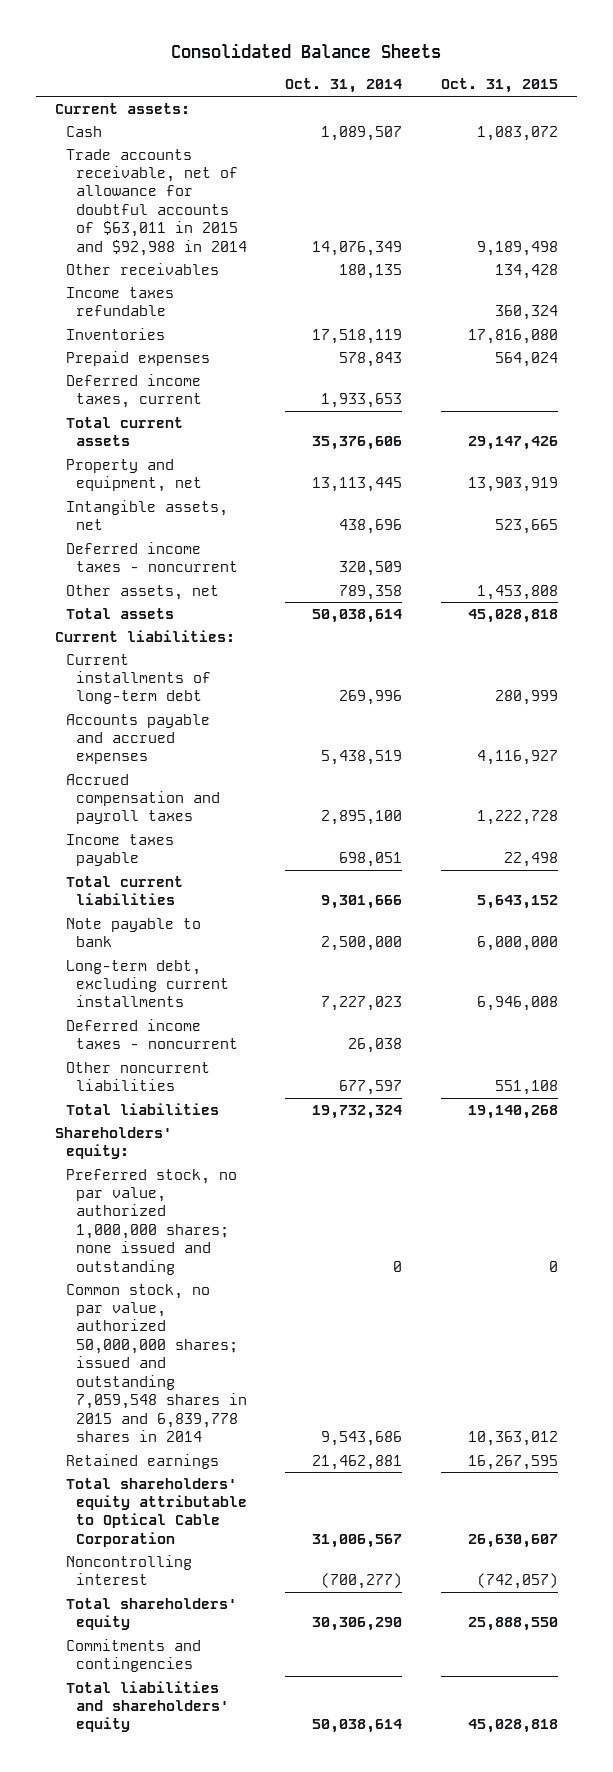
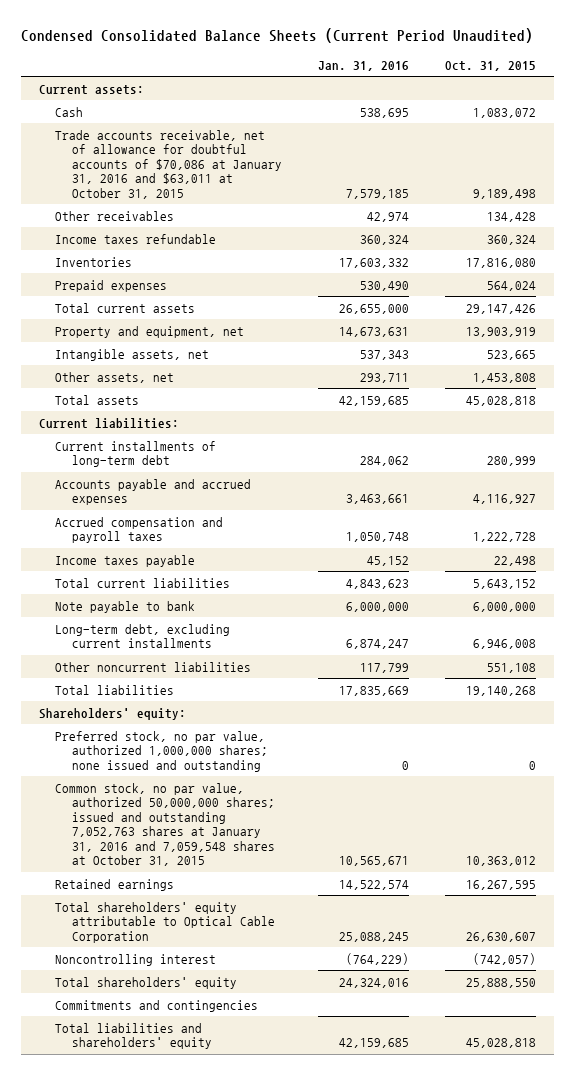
- Consolidated Balance Sheets
+ Condensed Consolidated Balance Sheets (Current Period Unaudited)
- | Oct. 31, 2014 | Oct. 31, 2015
+ | Jan. 31, 2016 | Oct. 31, 2015
- Trade accounts receivable, net of allowance for doubtful accounts of $63,011 in 2015 and $92,988 in 2014 | 14,076,349 | 9,189,498
+ Trade accounts receivable, net of allowance for doubtful accounts of $70,086 at January 31, 2016 and $63,011 at October 31, 2015 | 7,579,185 | 9,189,498
- Deferred income taxes, current | 1,933,653 |
- Deferred income taxes - noncurrent | 320,509 |
- Deferred income taxes - noncurrent | 26,038 |
- Common stock, no par value, authorized 50,000,000 shares; issued and outstanding 7,059,548 shares in 2015 and 6,839,778 shares in 2014 | 9,543,686 | 10,363,012
+ Common stock, no par value, authorized 50,000,000 shares; issued and outstanding 7,052,763 shares at January 31, 2016 and 7,059,548 shares at October 31, 2015 | 10,565,671 | 10,363,012

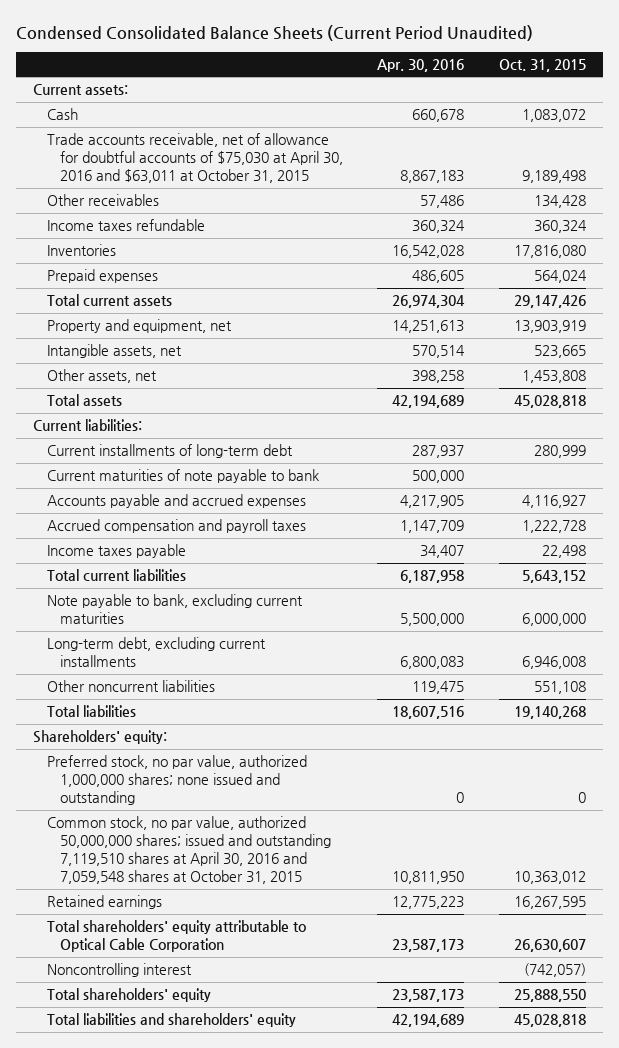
- | Jan. 31, 2016 | Oct. 31, 2015
+ | Apr. 30, 2016 | Oct. 31, 2015
- Trade accounts receivable, net of allowance for doubtful accounts of $70,086 at January 31, 2016 and $63,011 at October 31, 2015 | 7,579,185 | 9,189,498
+ Trade accounts receivable, net of allowance for doubtful accounts of $75,030 at April 30, 2016 and $63,011 at October 31, 2015 | 8,867,183 | 9,189,498
+ Current maturities of note payable to bank | 500,000 |
- Note payable to bank | 6,000,000 | 6,000,000
+ Note payable to bank, excluding current maturities | 5,500,000 | 6,000,000
- Common stock, no par value, authorized 50,000,000 shares; issued and outstanding 7,052,763 shares at January 31, 2016 and 7,059,548 shares at October 31, 2015 | 10,565,671 | 10,363,012
+ Common stock, no par value, authorized 50,000,000 shares; issued and outstanding 7,119,510 shares at April 30, 2016 and 7,059,548 shares at October 31, 2015 | 10,811,950 | 10,363,012
- Commitments and contingencies

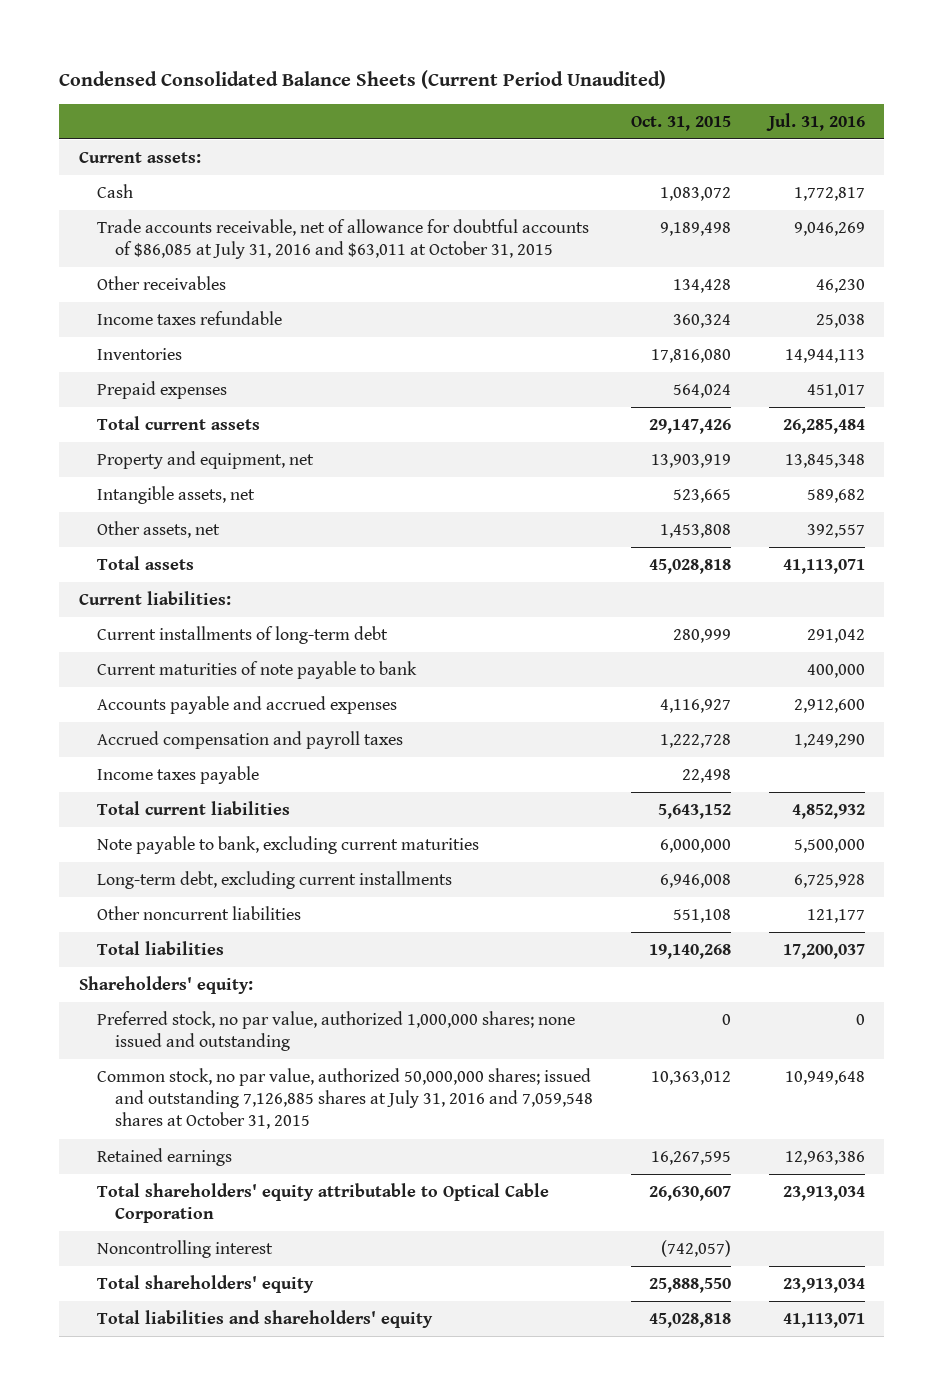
- | Apr. 30, 2016 | Oct. 31, 2015
+ | Oct. 31, 2015 | Jul. 31, 2016
- Trade accounts receivable, net of allowance for doubtful accounts of $75,030 at April 30, 2016 and $63,011 at October 31, 2015 | 8,867,183 | 9,189,498
+ Trade accounts receivable, net of allowance for doubtful accounts of $86,085 at July 31, 2016 and $63,011 at October 31, 2015 | 9,189,498 | 9,046,269
- Common stock, no par value, authorized 50,000,000 shares; issued and outstanding 7,119,510 shares at April 30, 2016 and 7,059,548 shares at October 31, 2015 | 10,811,950 | 10,363,012
+ Common stock, no par value, authorized 50,000,000 shares; issued and outstanding 7,126,885 shares at July 31, 2016 and 7,059,548 shares at October 31, 2015 | 10,363,012 | 10,949,648

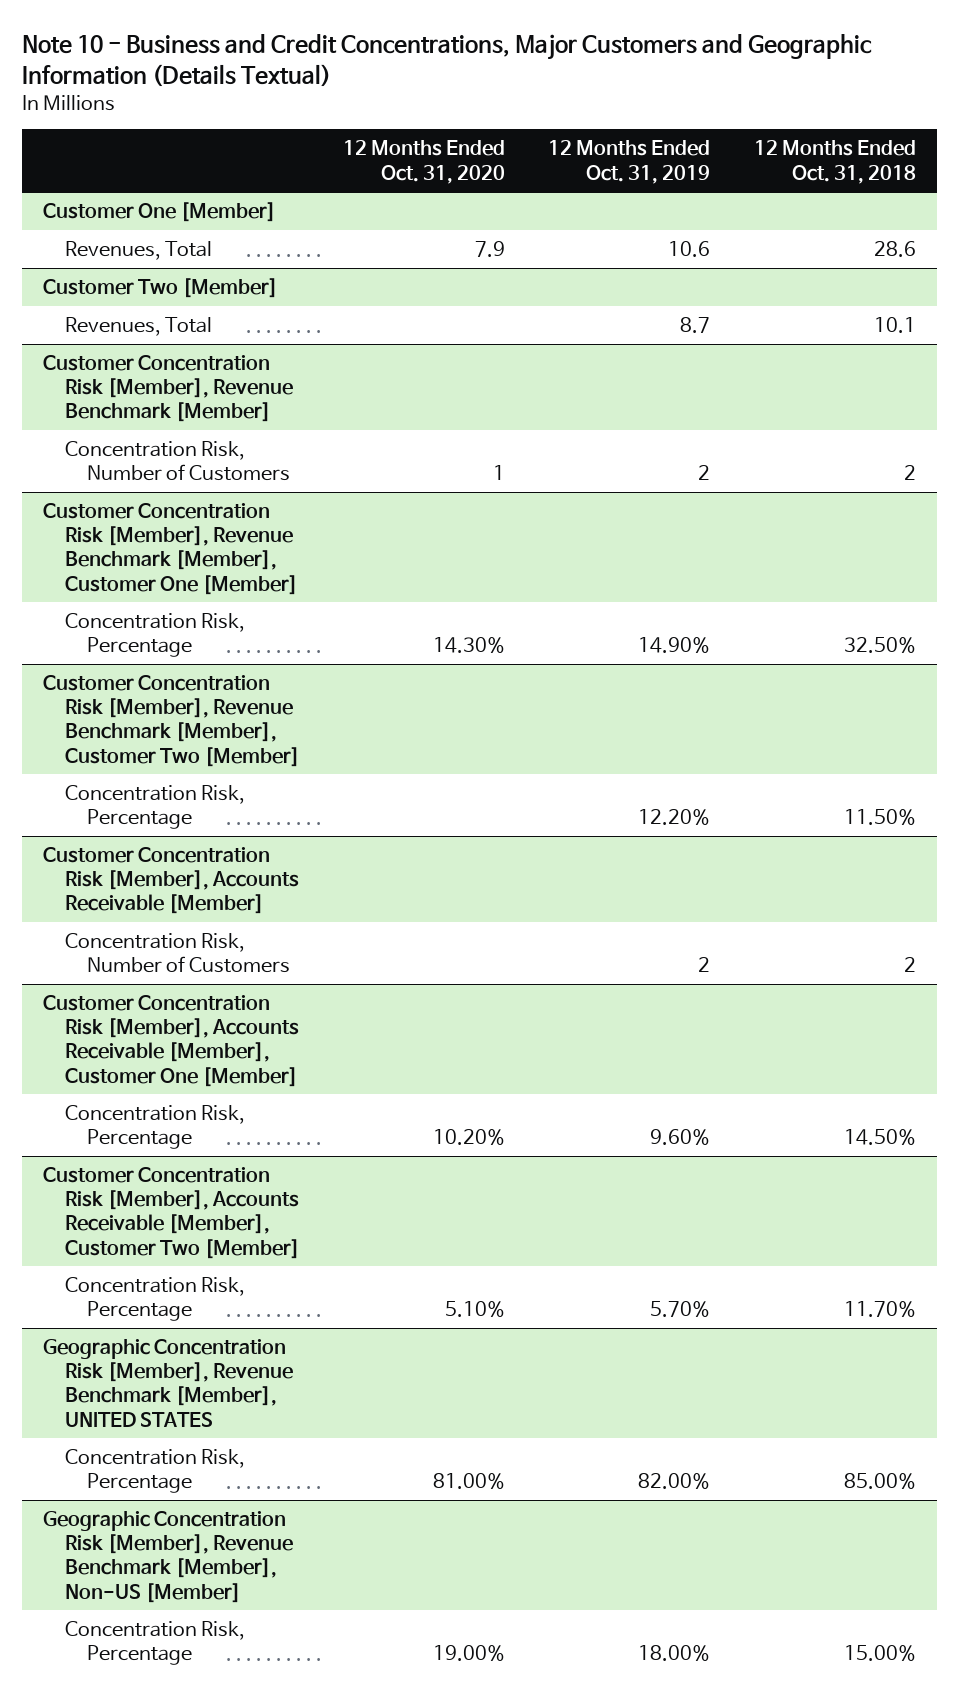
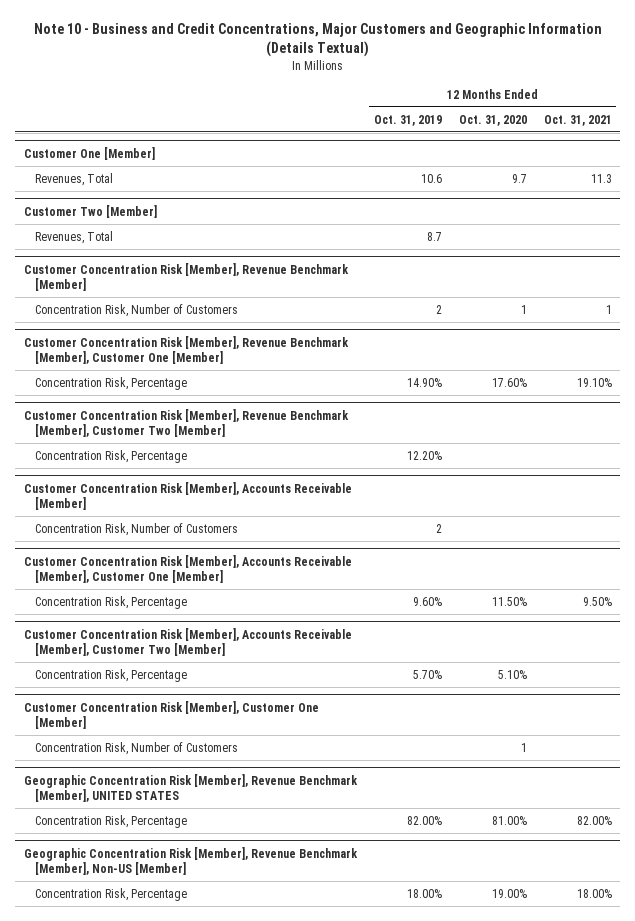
- | 12 Months Ended Oct. 31, 2020 | 12 Months Ended Oct. 31, 2019 | 12 Months Ended Oct. 31, 2018
+ | 12 Months Ended Oct. 31, 2019 | 12 Months Ended Oct. 31, 2020 | 12 Months Ended Oct. 31, 2021
@ Customer One [Member]
- Revenues, Total | 7.9 | 10.6 | 28.6
+ Revenues, Total | 10.6 | 9.7 | 11.3
@ Customer Concentration Risk [Member], Revenue Benchmark [Member], Customer One [Member]
- Concentration Risk, Percentage | 14.30% | 14.90% | 32.50%
+ Concentration Risk, Percentage | 14.90% | 17.60% | 19.10%
@ Customer Concentration Risk [Member], Accounts Receivable [Member], Customer One [Member]
- Concentration Risk, Percentage | 10.20% | 9.60% | 14.50%
+ Concentration Risk, Percentage | 9.60% | 11.50% | 9.50%
+ Customer Concentration Risk [Member], Customer One [Member]
+ Concentration Risk, Number of Customers | | 1 |

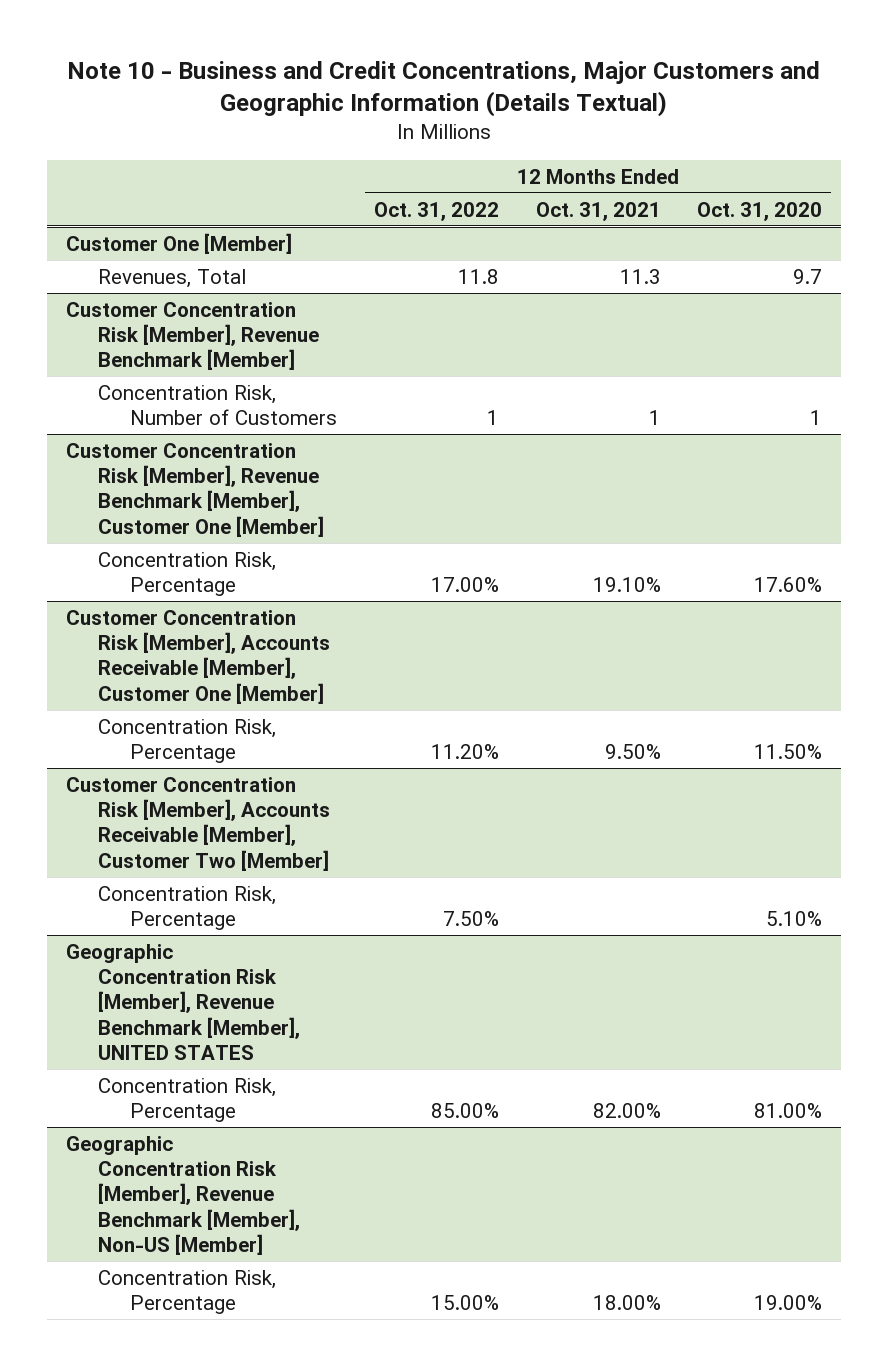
- | 12 Months Ended Oct. 31, 2019 | 12 Months Ended Oct. 31, 2020 | 12 Months Ended Oct. 31, 2021
+ | 12 Months Ended Oct. 31, 2022 | 12 Months Ended Oct. 31, 2021 | 12 Months Ended Oct. 31, 2020
- Customer Two [Member]
- Revenues, Total | 8.7 | |
- Customer Concentration Risk [Member], Revenue Benchmark [Member], Customer Two [Member]
- Concentration Risk, Percentage | 12.20% | |
- Customer Concentration Risk [Member], Accounts Receivable [Member]
- Concentration Risk, Number of Customers | 2 | |
- Customer Concentration Risk [Member], Customer One [Member]
- Concentration Risk, Number of Customers | | 1 |

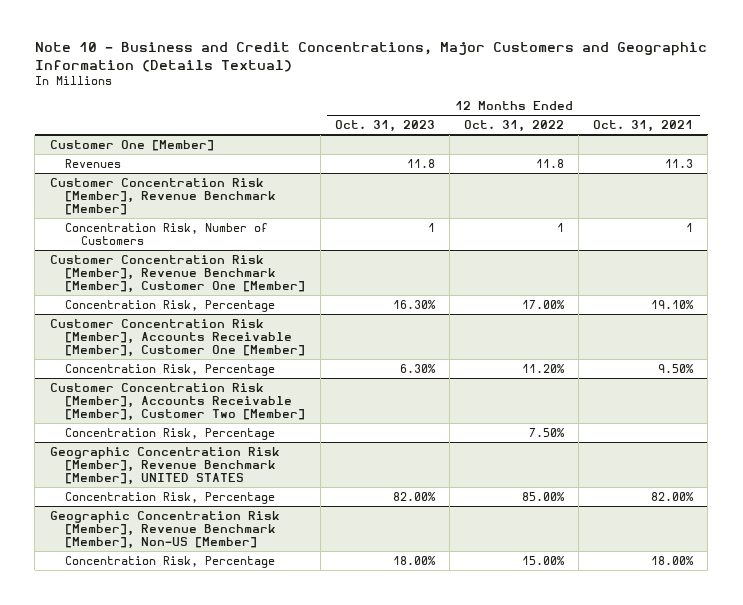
- | 12 Months Ended Oct. 31, 2022 | 12 Months Ended Oct. 31, 2021 | 12 Months Ended Oct. 31, 2020
+ | 12 Months Ended Oct. 31, 2023 | 12 Months Ended Oct. 31, 2022 | 12 Months Ended Oct. 31, 2021
@ Customer One [Member]
- Revenues, Total | 11.8 | 11.3 | 9.7
+ Revenues | 11.8 | 11.8 | 11.3

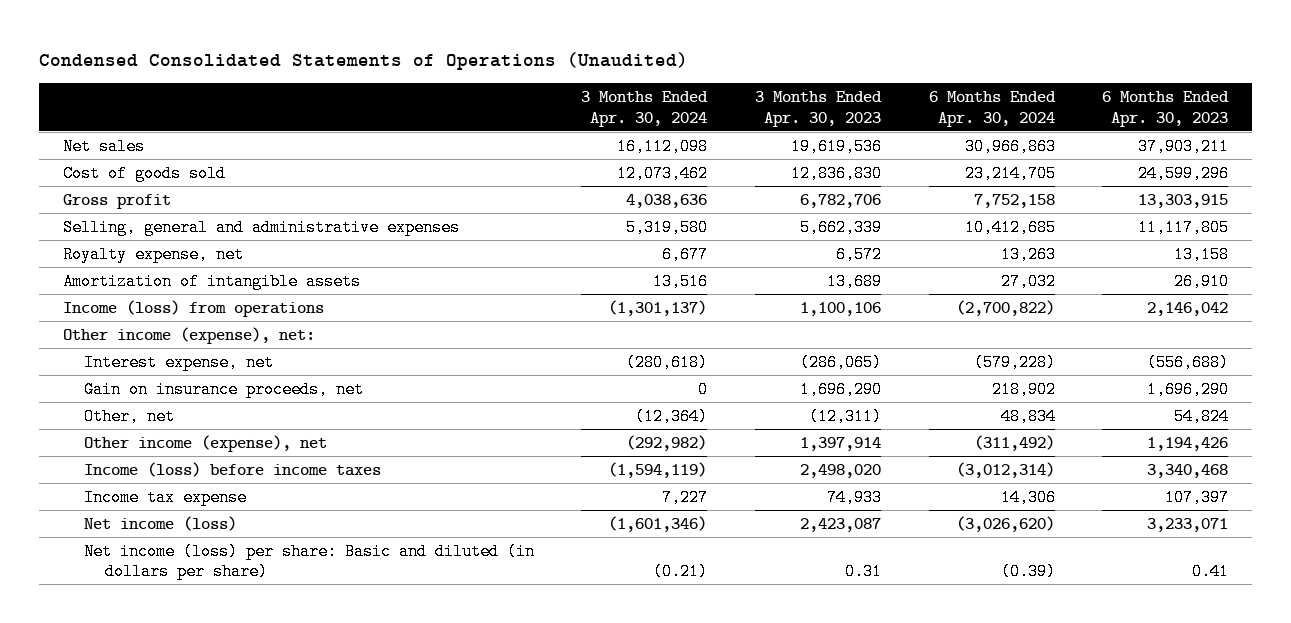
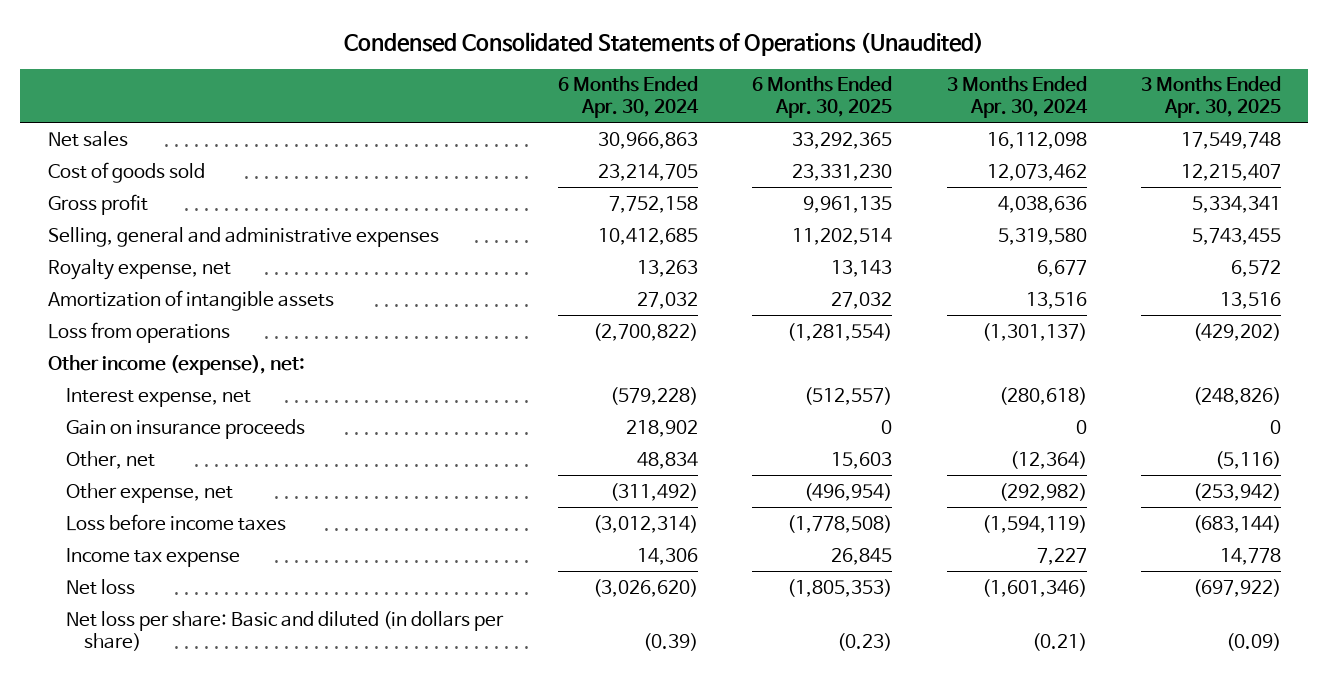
- | 3 Months Ended Apr. 30, 2024 | 3 Months Ended Apr. 30, 2023 | 6 Months Ended Apr. 30, 2024 | 6 Months Ended Apr. 30, 2023
+ | 6 Months Ended Apr. 30, 2024 | 6 Months Ended Apr. 30, 2025 | 3 Months Ended Apr. 30, 2024 | 3 Months Ended Apr. 30, 2025
- Income (loss) from operations | (1,301,137) | 1,100,106 | (2,700,822) | 2,146,042
+ Loss from operations | (2,700,822) | (1,281,554) | (1,301,137) | (429,202)
- Gain on insurance proceeds, net | 0 | 1,696,290 | 218,902 | 1,696,290
+ Gain on insurance proceeds | 218,902 | 0 | 0 | 0
- Other income (expense), net | (292,982) | 1,397,914 | (311,492) | 1,194,426
- Income (loss) before income taxes | (1,594,119) | 2,498,020 | (3,012,314) | 3,340,468
+ Other expense, net | (311,492) | (496,954) | (292,982) | (253,942)
+ Loss before income taxes | (3,012,314) | (1,778,508) | (1,594,119) | (683,144)
- Net income (loss) | (1,601,346) | 2,423,087 | (3,026,620) | 3,233,071
- Net income (loss) per share: Basic and diluted (in dollars per share) | (0.21) | 0.31 | (0.39) | 0.41
+ Net loss | (3,026,620) | (1,805,353) | (1,601,346) | (697,922)
+ Net loss per share: Basic and diluted (in dollars per share) | (0.39) | (0.23) | (0.21) | (0.09)

